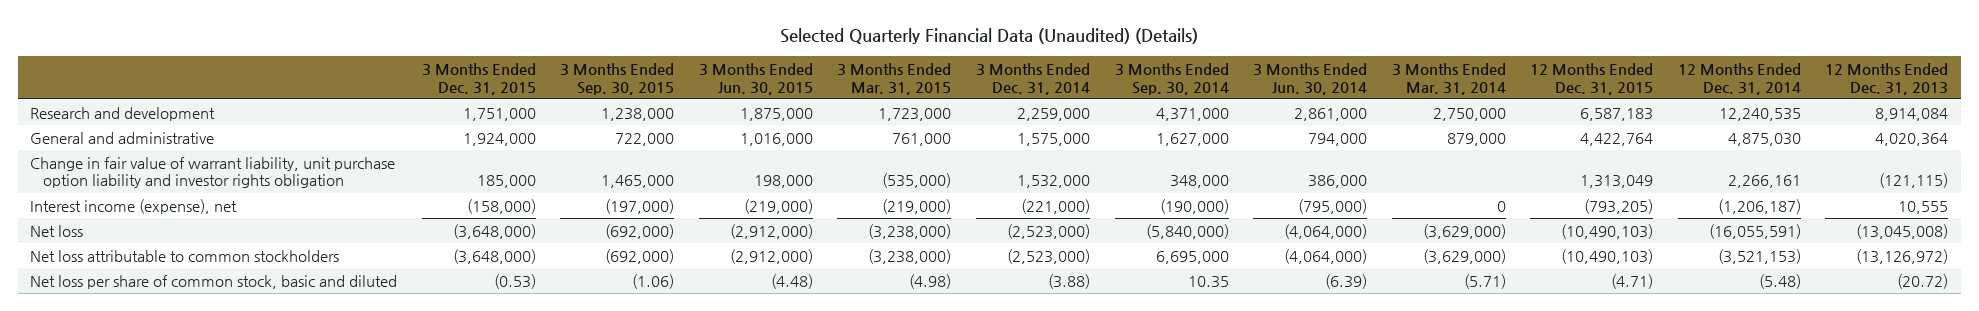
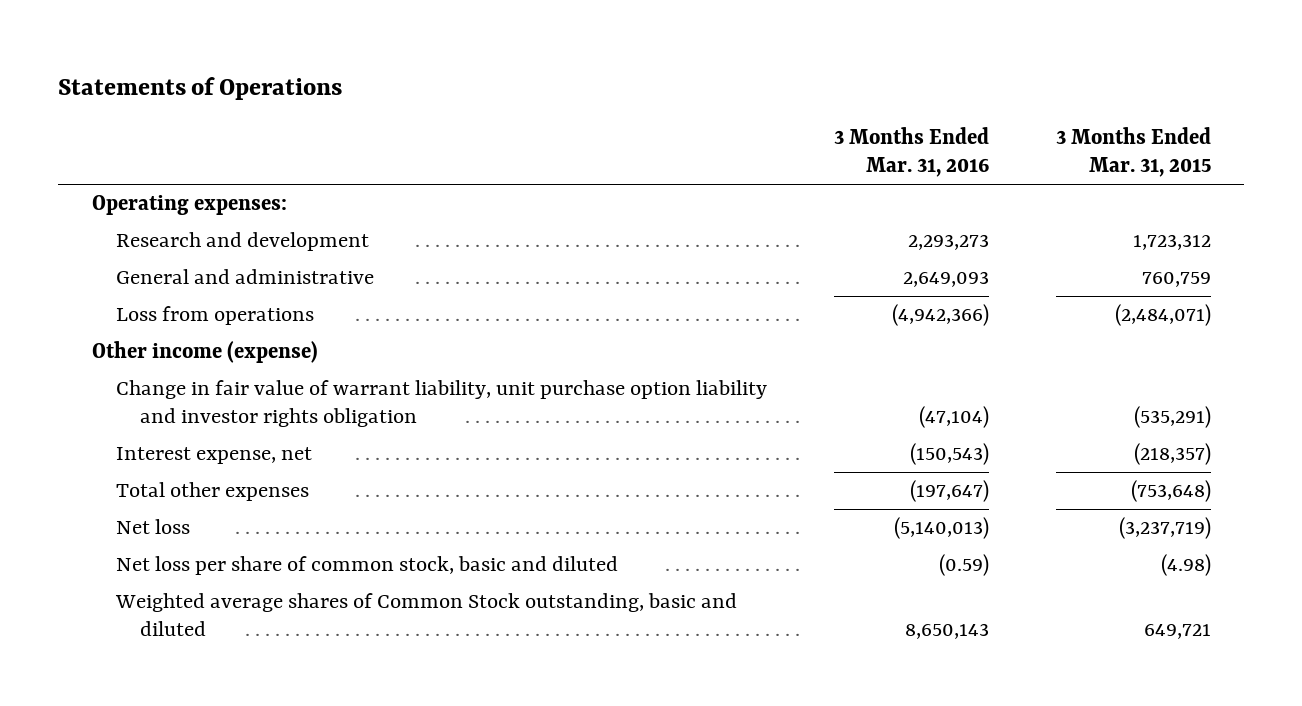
- Selected Quarterly Financial Data (Unaudited) (Details)
+ Statements of Operations
- | 3 Months Ended Dec. 31, 2015 | 3 Months Ended Sep. 30, 2015 | 3 Months Ended Jun. 30, 2015 | 3 Months Ended Mar. 31, 2015 | 3 Months Ended Dec. 31, 2014 | 3 Months Ended Sep. 30, 2014 | 3 Months Ended Jun. 30, 2014 | 3 Months Ended Mar. 31, 2014 | 12 Months Ended Dec. 31, 2015 | 12 Months Ended Dec. 31, 2014 | 12 Months Ended Dec. 31, 2013
+ | 3 Months Ended Mar. 31, 2016 | 3 Months Ended Mar. 31, 2015
- Research and development | 1,751,000 | 1,238,000 | 1,875,000 | 1,723,000 | 2,259,000 | 4,371,000 | 2,861,000 | 2,750,000 | 6,587,183 | 12,240,535 | 8,914,084
- General and administrative | 1,924,000 | 722,000 | 1,016,000 | 761,000 | 1,575,000 | 1,627,000 | 794,000 | 879,000 | 4,422,764 | 4,875,030 | 4,020,364
- Change in fair value of warrant liability, unit purchase option liability and investor rights obligation | 185,000 | 1,465,000 | 198,000 | (535,000) | 1,532,000 | 348,000 | 386,000 | | 1,313,049 | 2,266,161 | (121,115)
- Interest income (expense), net | (158,000) | (197,000) | (219,000) | (219,000) | (221,000) | (190,000) | (795,000) | 0 | (793,205) | (1,206,187) | 10,555
- Net loss | (3,648,000) | (692,000) | (2,912,000) | (3,238,000) | (2,523,000) | (5,840,000) | (4,064,000) | (3,629,000) | (10,490,103) | (16,055,591) | (13,045,008)
- Net loss attributable to common stockholders | (3,648,000) | (692,000) | (2,912,000) | (3,238,000) | (2,523,000) | 6,695,000 | (4,064,000) | (3,629,000) | (10,490,103) | (3,521,153) | (13,126,972)
+ Operating expenses:
+ Research and development | 2,293,273 | 1,723,312
+ General and administrative | 2,649,093 | 760,759
+ Loss from operations | (4,942,366) | (2,484,071)
+ Other income (expense)
+ Change in fair value of warrant liability, unit purchase option liability and investor rights obligation | (47,104) | (535,291)
+ Interest expense, net | (150,543) | (218,357)
+ Total other expenses | (197,647) | (753,648)
+ Net loss | (5,140,013) | (3,237,719)
+ Weighted average shares of Common Stock outstanding, basic and diluted | 8,650,143 | 649,721

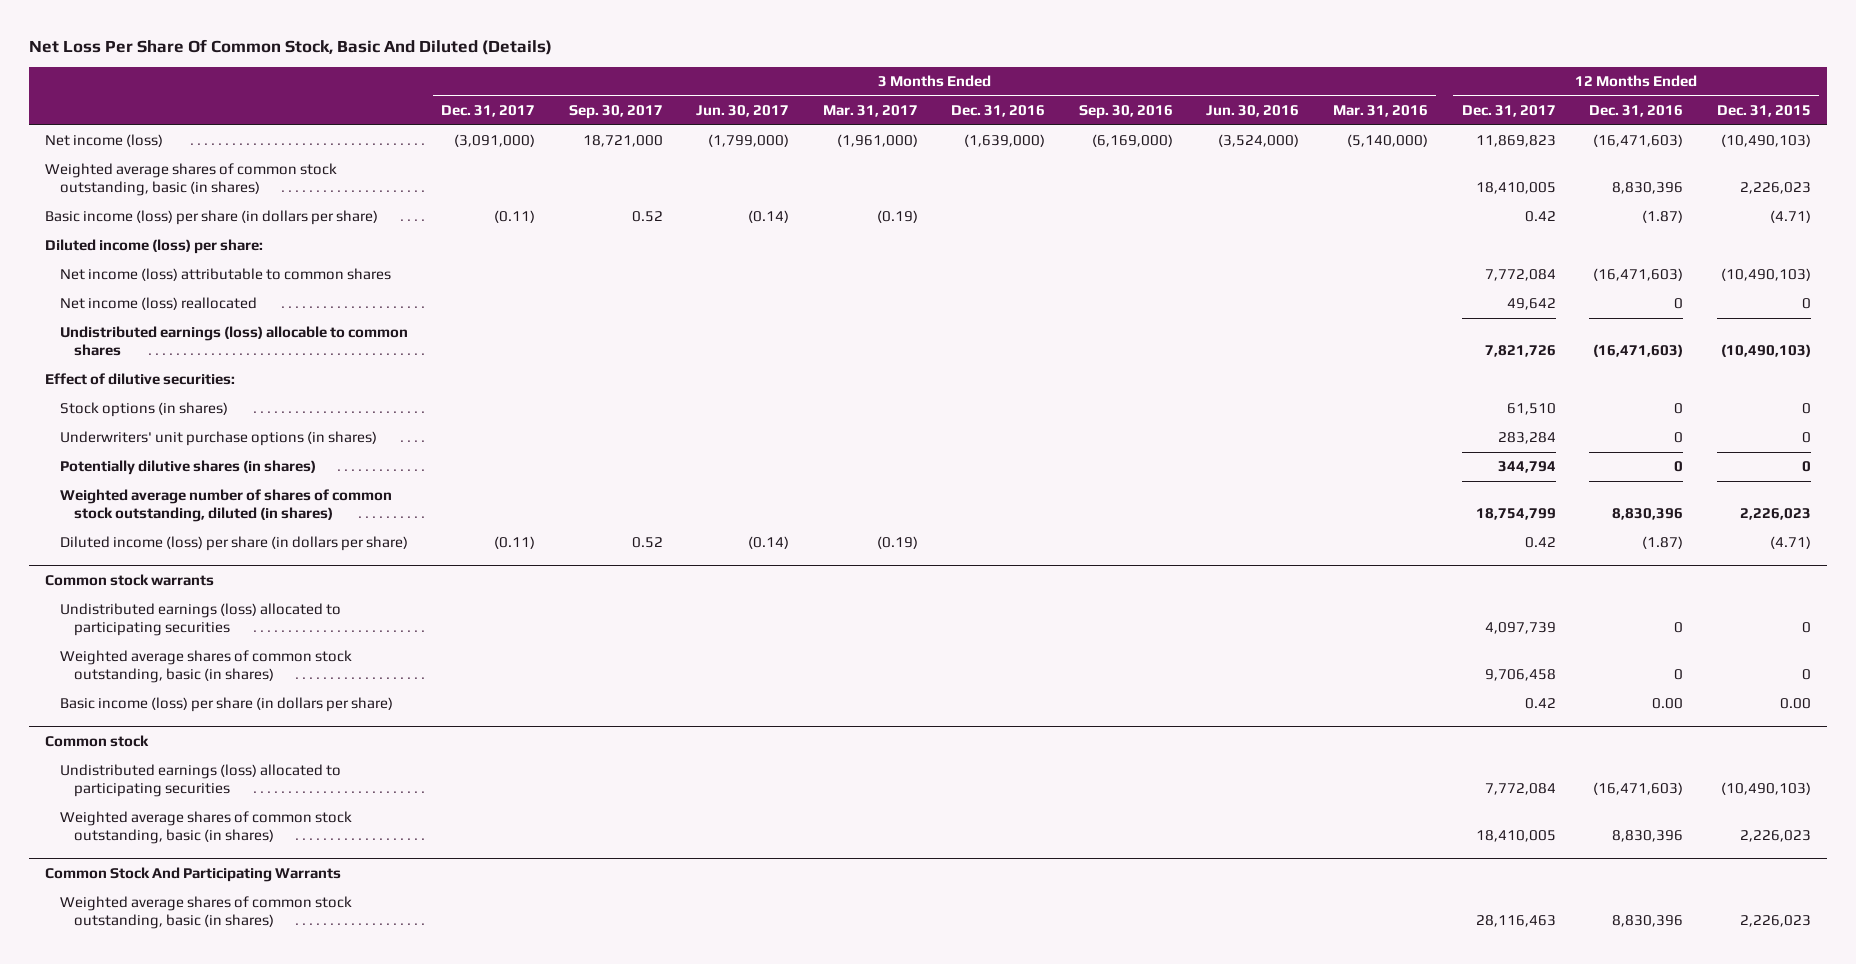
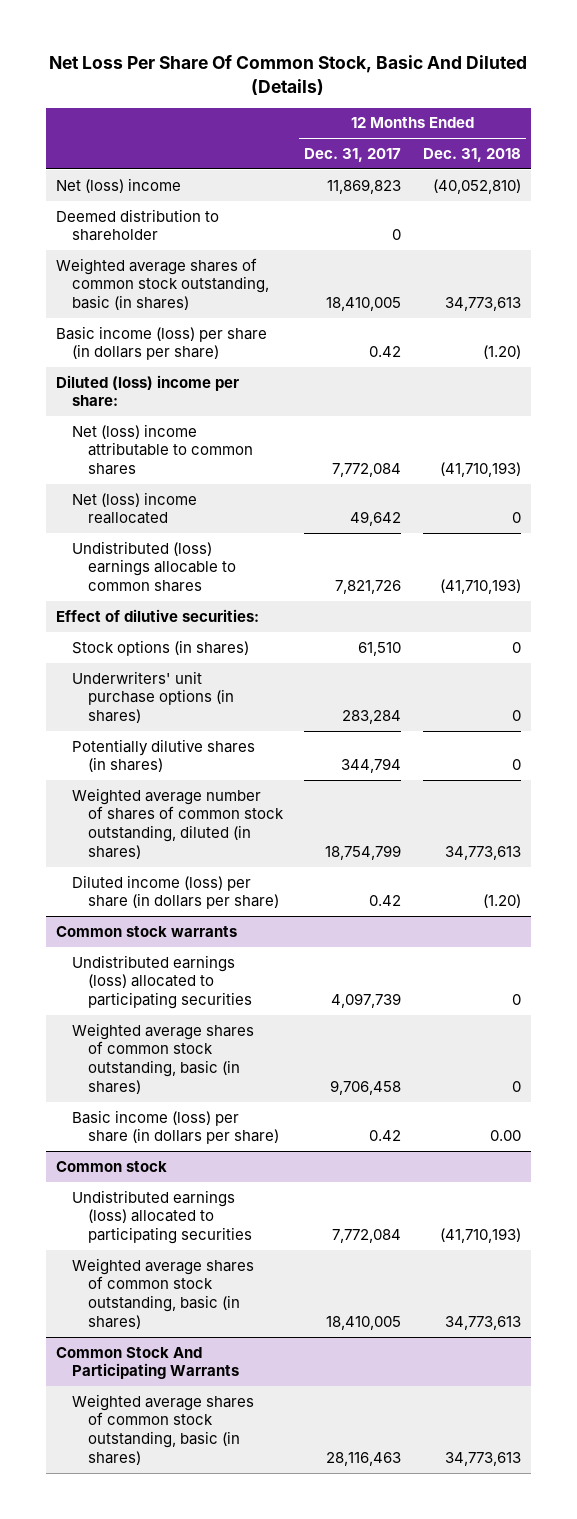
- | 3 Months Ended Dec. 31, 2017 | 3 Months Ended Sep. 30, 2017 | 3 Months Ended Jun. 30, 2017 | 3 Months Ended Mar. 31, 2017 | 3 Months Ended Dec. 31, 2016 | 3 Months Ended Sep. 30, 2016 | 3 Months Ended Jun. 30, 2016 | 3 Months Ended Mar. 31, 2016 | 12 Months Ended Dec. 31, 2017 | 12 Months Ended Dec. 31, 2016 | 12 Months Ended Dec. 31, 2015
+ | 12 Months Ended Dec. 31, 2017 | 12 Months Ended Dec. 31, 2018
- Net income (loss) | (3,091,000) | 18,721,000 | (1,799,000) | (1,961,000) | (1,639,000) | (6,169,000) | (3,524,000) | (5,140,000) | 11,869,823 | (16,471,603) | (10,490,103)
+ Net (loss) income | 11,869,823 | (40,052,810)
+ Deemed distribution to shareholder | 0 |
- Diluted income (loss) per share:
- Net income (loss) attributable to common shares | | | | | | | | | 7,772,084 | (16,471,603) | (10,490,103)
- Net income (loss) reallocated | | | | | | | | | 49,642 | 0 | 0
- Undistributed earnings (loss) allocable to common shares | | | | | | | | | 7,821,726 | (16,471,603) | (10,490,103)
+ Diluted (loss) income per share:
+ Net (loss) income attributable to common shares | 7,772,084 | (41,710,193)
+ Net (loss) income reallocated | 49,642 | 0
+ Undistributed (loss) earnings allocable to common shares | 7,821,726 | (41,710,193)

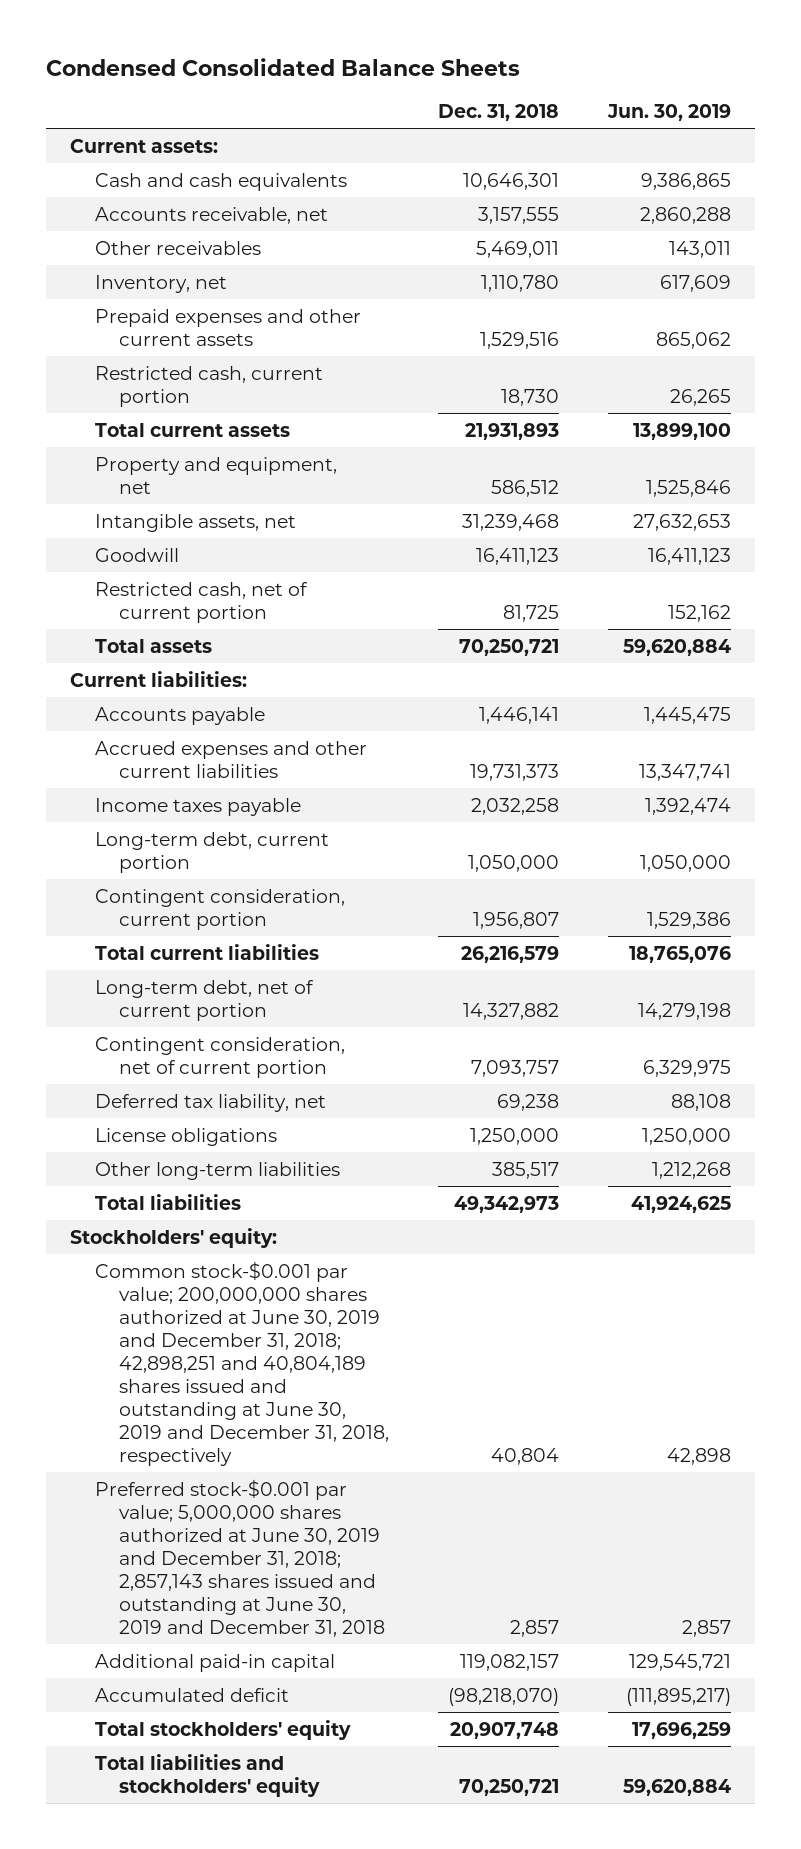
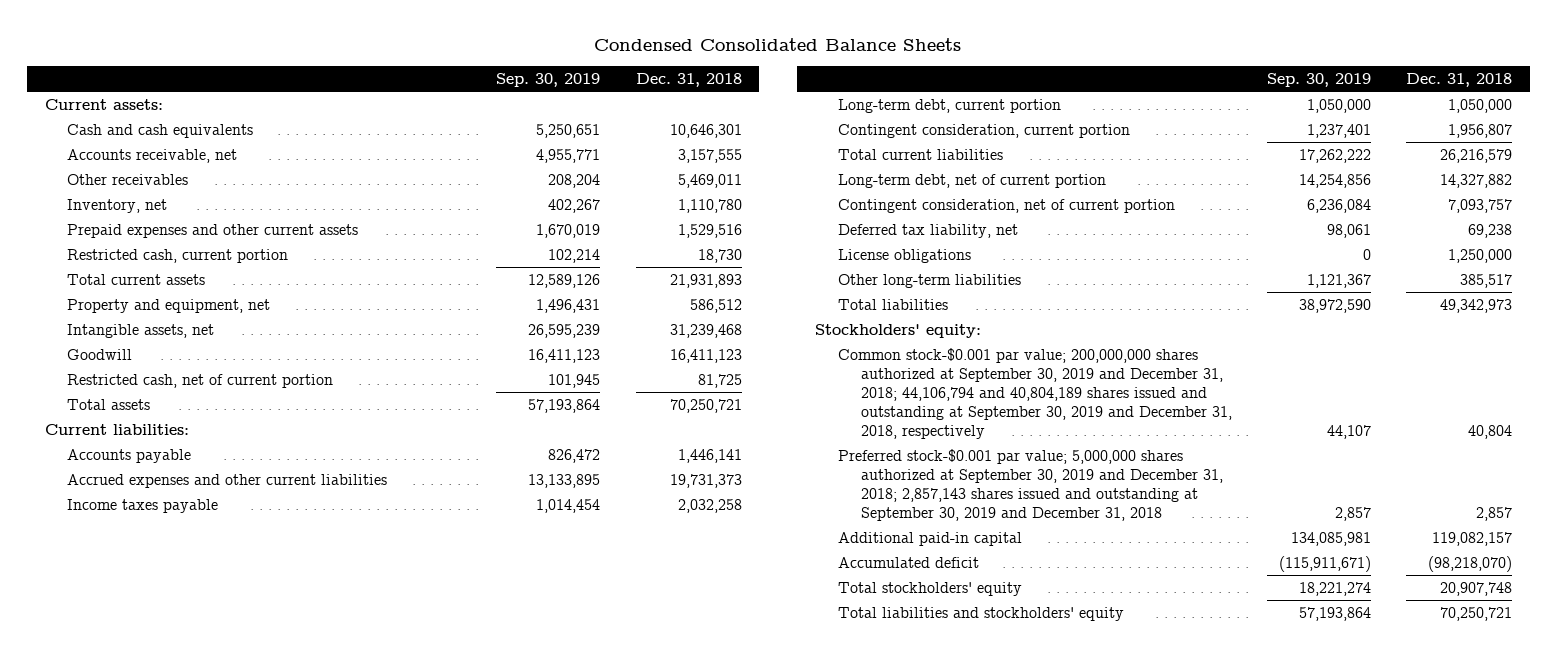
- | Dec. 31, 2018 | Jun. 30, 2019
+ | Sep. 30, 2019 | Dec. 31, 2018
- Common stock-$0.001 par value; 200,000,000 shares authorized at June 30, 2019 and December 31, 2018; 42,898,251 and 40,804,189 shares issued and outstanding at June 30, 2019 and December 31, 2018, respectively | 40,804 | 42,898
- Preferred stock-$0.001 par value; 5,000,000 shares authorized at June 30, 2019 and December 31, 2018; 2,857,143 shares issued and outstanding at June 30, 2019 and December 31, 2018 | 2,857 | 2,857
+ Common stock-$0.001 par value; 200,000,000 shares authorized at September 30, 2019 and December 31, 2018; 44,106,794 and 40,804,189 shares issued and outstanding at September 30, 2019 and December 31, 2018, respectively | 44,107 | 40,804
+ Preferred stock-$0.001 par value; 5,000,000 shares authorized at September 30, 2019 and December 31, 2018; 2,857,143 shares issued and outstanding at September 30, 2019 and December 31, 2018 | 2,857 | 2,857

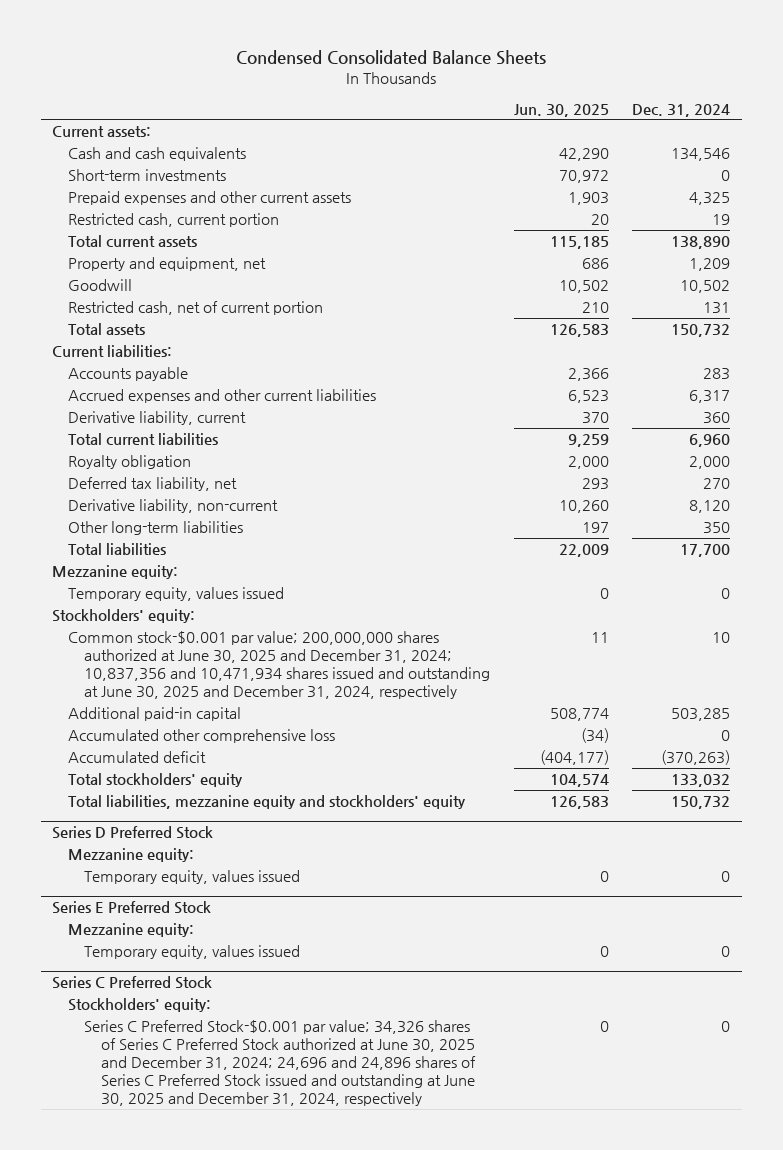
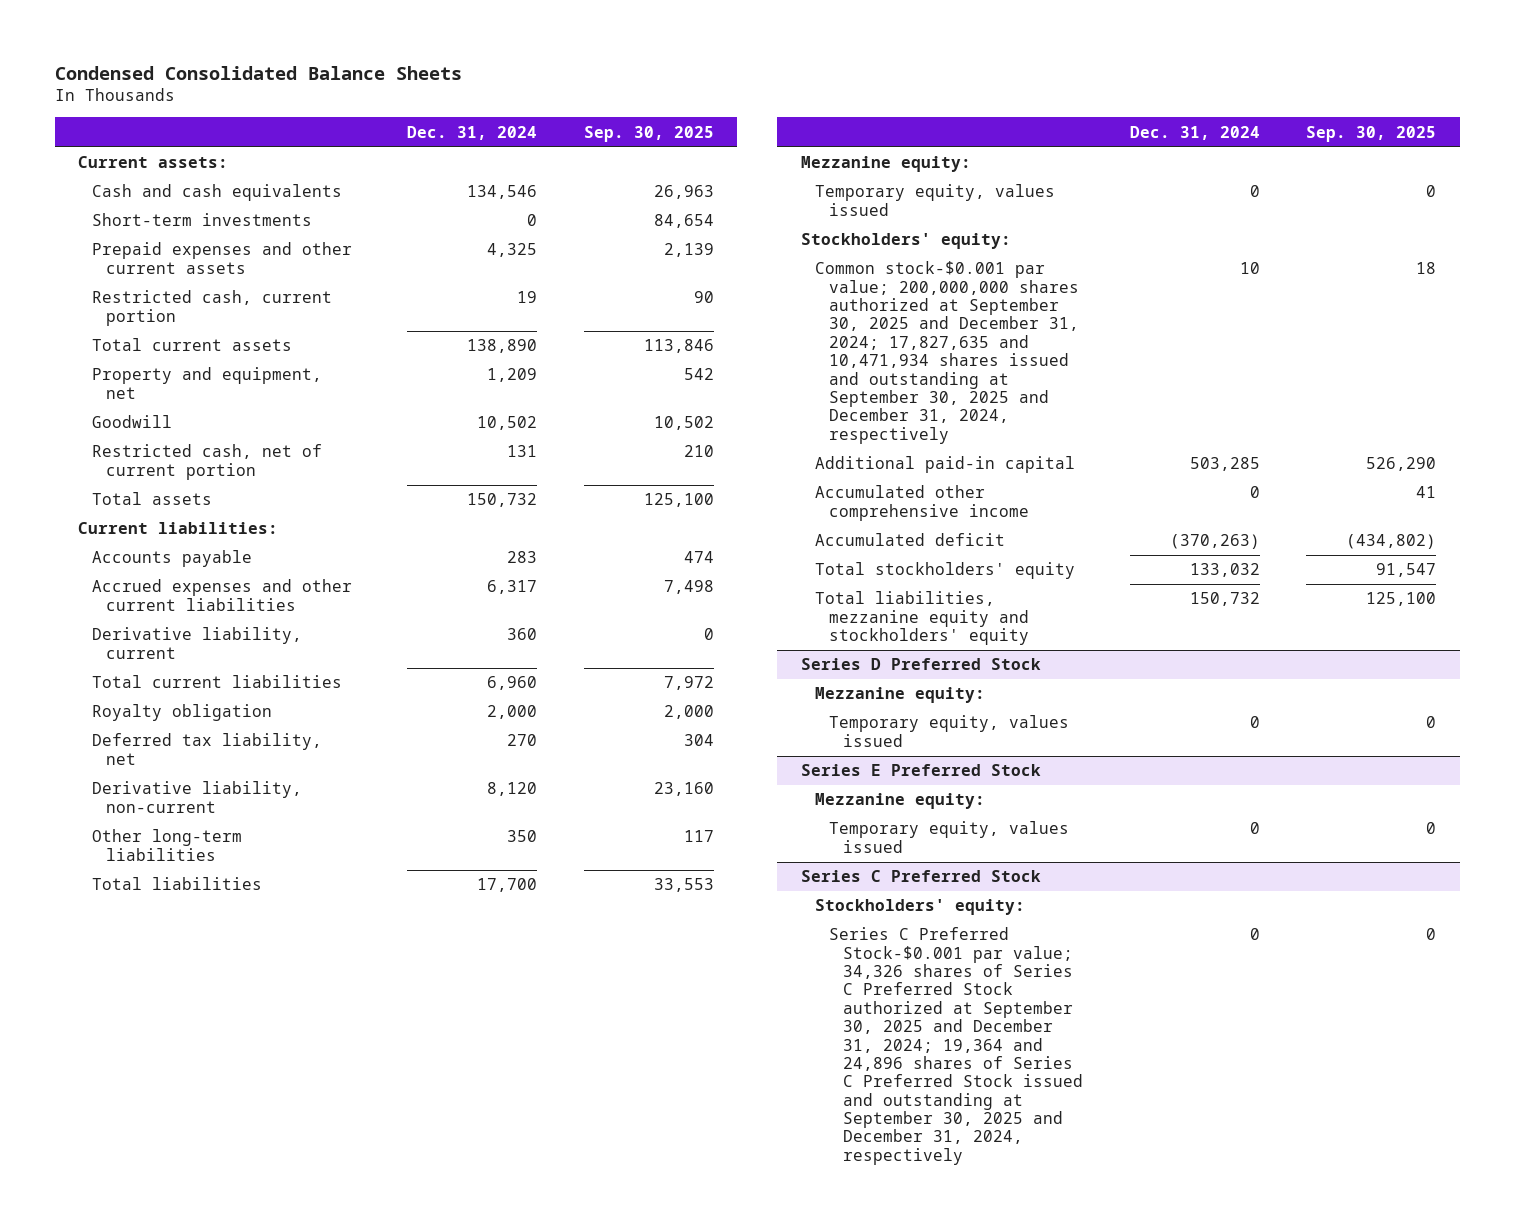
- | Jun. 30, 2025 | Dec. 31, 2024
+ | Dec. 31, 2024 | Sep. 30, 2025
- Common stock-$0.001 par value; 200,000,000 shares authorized at June 30, 2025 and December 31, 2024; 10,837,356 and 10,471,934 shares issued and outstanding at June 30, 2025 and December 31, 2024, respectively | 11 | 10
+ Common stock-$0.001 par value; 200,000,000 shares authorized at September 30, 2025 and December 31, 2024; 17,827,635 and 10,471,934 shares issued and outstanding at September 30, 2025 and December 31, 2024, respectively | 10 | 18
- Accumulated other comprehensive loss | (34) | 0
+ Accumulated other comprehensive income | 0 | 41
@ Series C Preferred Stock
- Series C Preferred Stock-$0.001 par value; 34,326 shares of Series C Preferred Stock authorized at June 30, 2025 and December 31, 2024; 24,696 and 24,896 shares of Series C Preferred Stock issued and outstanding at June 30, 2025 and December 31, 2024, respectively | 0 | 0
+ Series C Preferred Stock-$0.001 par value; 34,326 shares of Series C Preferred Stock authorized at September 30, 2025 and December 31, 2024; 19,364 and 24,896 shares of Series C Preferred Stock issued and outstanding at September 30, 2025 and December 31, 2024, respectively | 0 | 0

